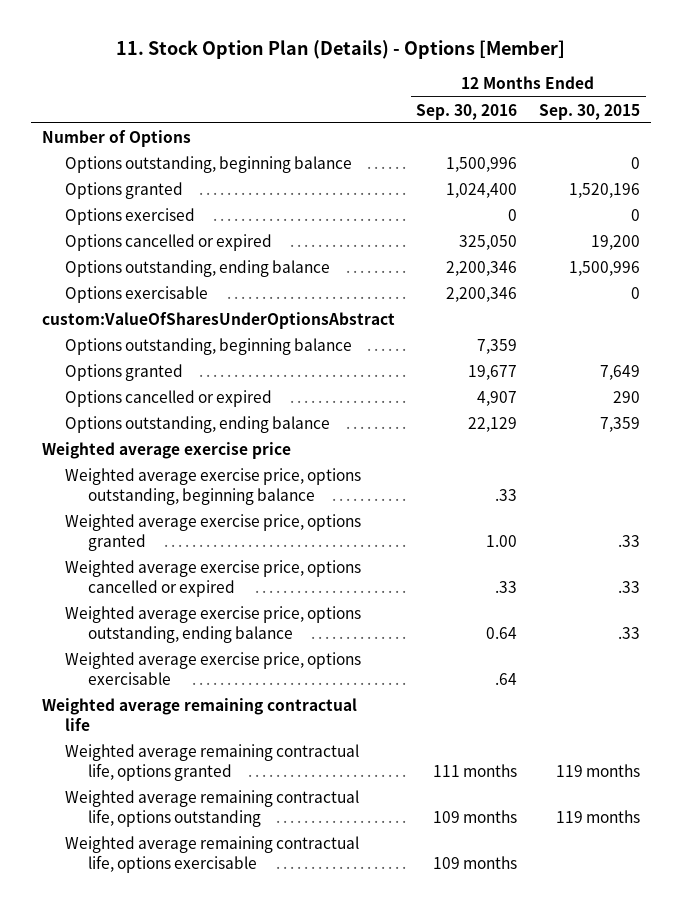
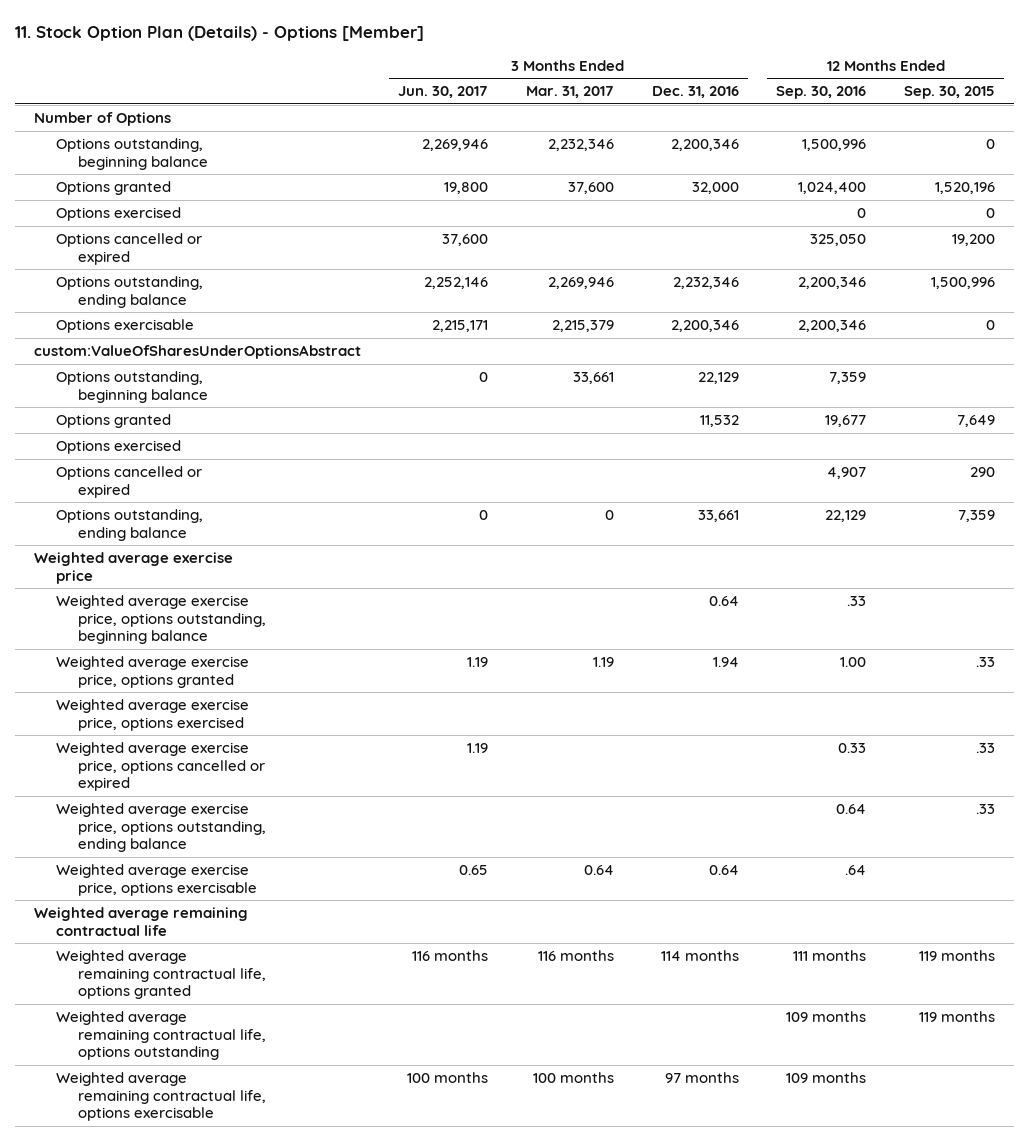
- | 12 Months Ended Sep. 30, 2016 | 12 Months Ended Sep. 30, 2015
+ | 3 Months Ended Jun. 30, 2017 | 3 Months Ended Mar. 31, 2017 | 3 Months Ended Dec. 31, 2016 | 12 Months Ended Sep. 30, 2016 | 12 Months Ended Sep. 30, 2015
+ Options exercised
- Weighted average exercise price, options cancelled or expired | .33 | .33
+ Weighted average exercise price, options exercised
+ Weighted average exercise price, options cancelled or expired | 1.19 | | | 0.33 | .33

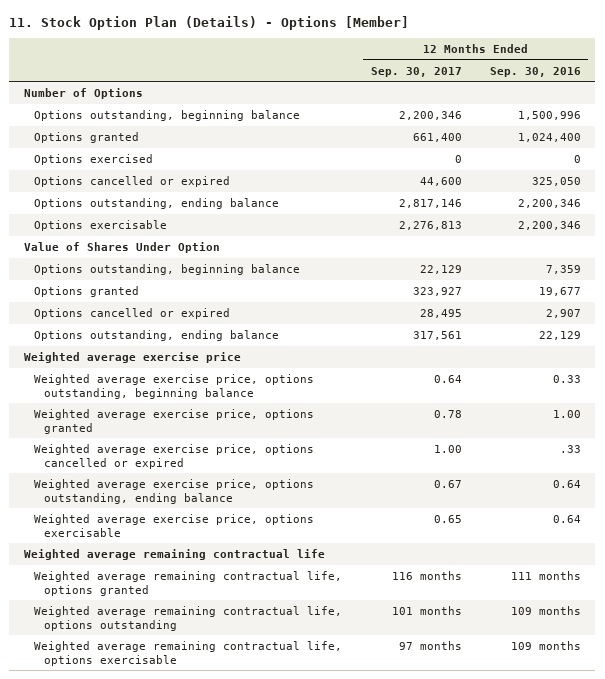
- | 3 Months Ended Jun. 30, 2017 | 3 Months Ended Mar. 31, 2017 | 3 Months Ended Dec. 31, 2016 | 12 Months Ended Sep. 30, 2016 | 12 Months Ended Sep. 30, 2015
+ | 12 Months Ended Sep. 30, 2017 | 12 Months Ended Sep. 30, 2016
- custom:ValueOfSharesUnderOptionsAbstract
+ Value of Shares Under Option
- Options exercised
- Options cancelled or expired | | | | 4,907 | 290
+ Options cancelled or expired | 28,495 | 2,907
- Weighted average exercise price, options outstanding, beginning balance | | | 0.64 | .33 |
+ Weighted average exercise price, options outstanding, beginning balance | 0.64 | 0.33
- Weighted average exercise price, options exercised
- Weighted average exercise price, options cancelled or expired | 1.19 | | | 0.33 | .33
+ Weighted average exercise price, options cancelled or expired | 1.00 | .33
- Weighted average exercise price, options exercisable | 0.65 | 0.64 | 0.64 | .64 |
+ Weighted average exercise price, options exercisable | 0.65 | 0.64

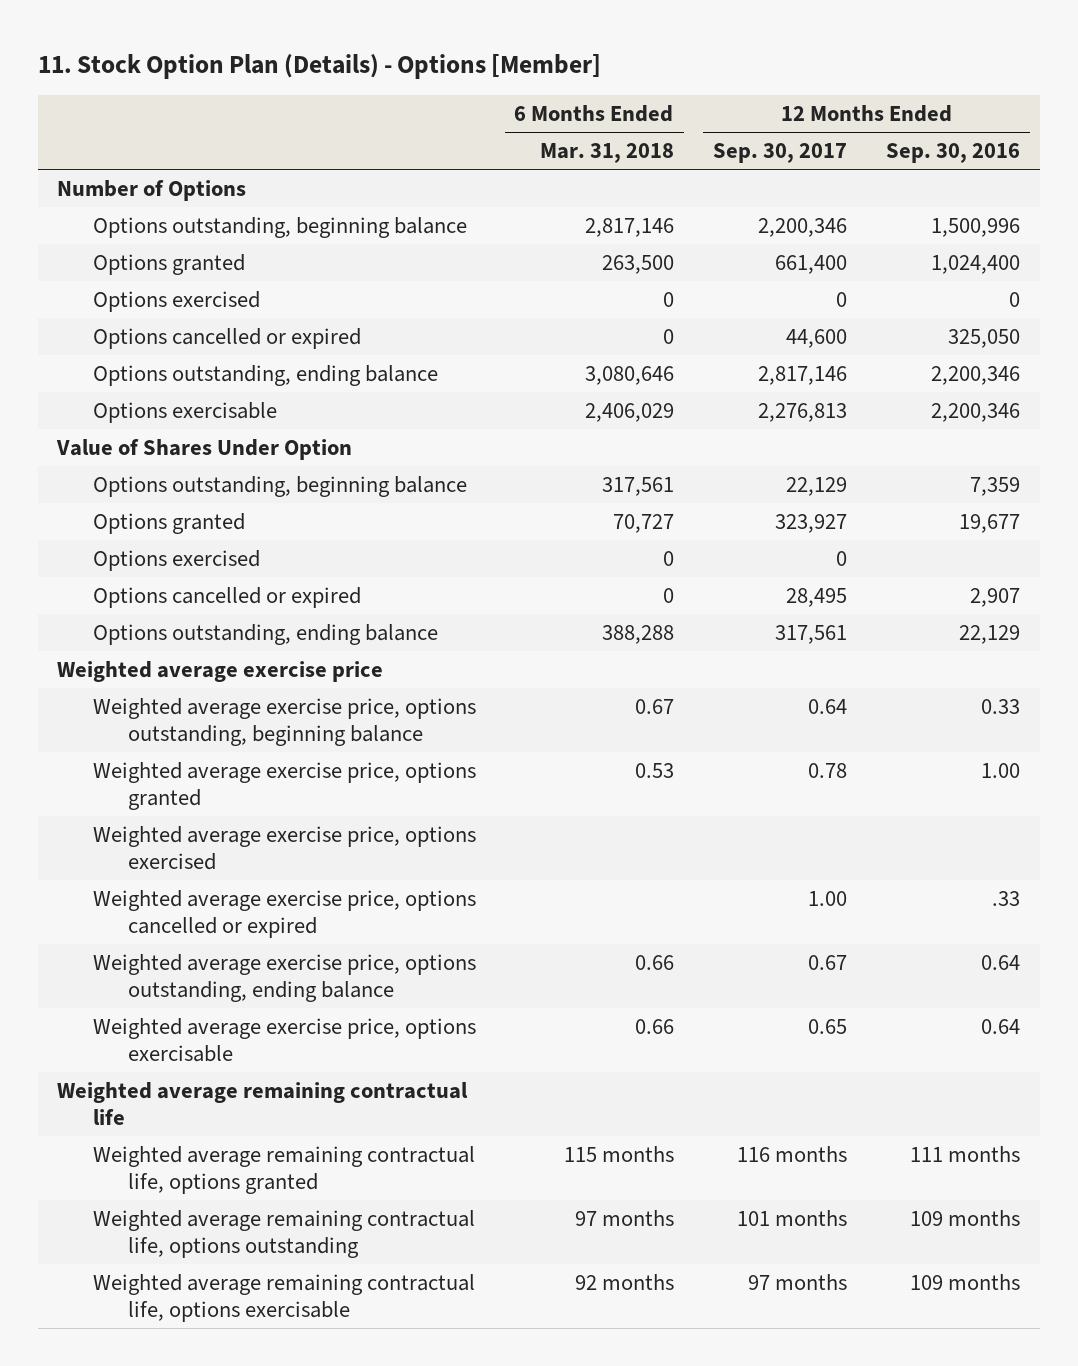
- | 12 Months Ended Sep. 30, 2017 | 12 Months Ended Sep. 30, 2016
+ | 6 Months Ended Mar. 31, 2018 | 12 Months Ended Sep. 30, 2017 | 12 Months Ended Sep. 30, 2016
+ Options exercised | 0 | 0 |
+ Weighted average exercise price, options exercised

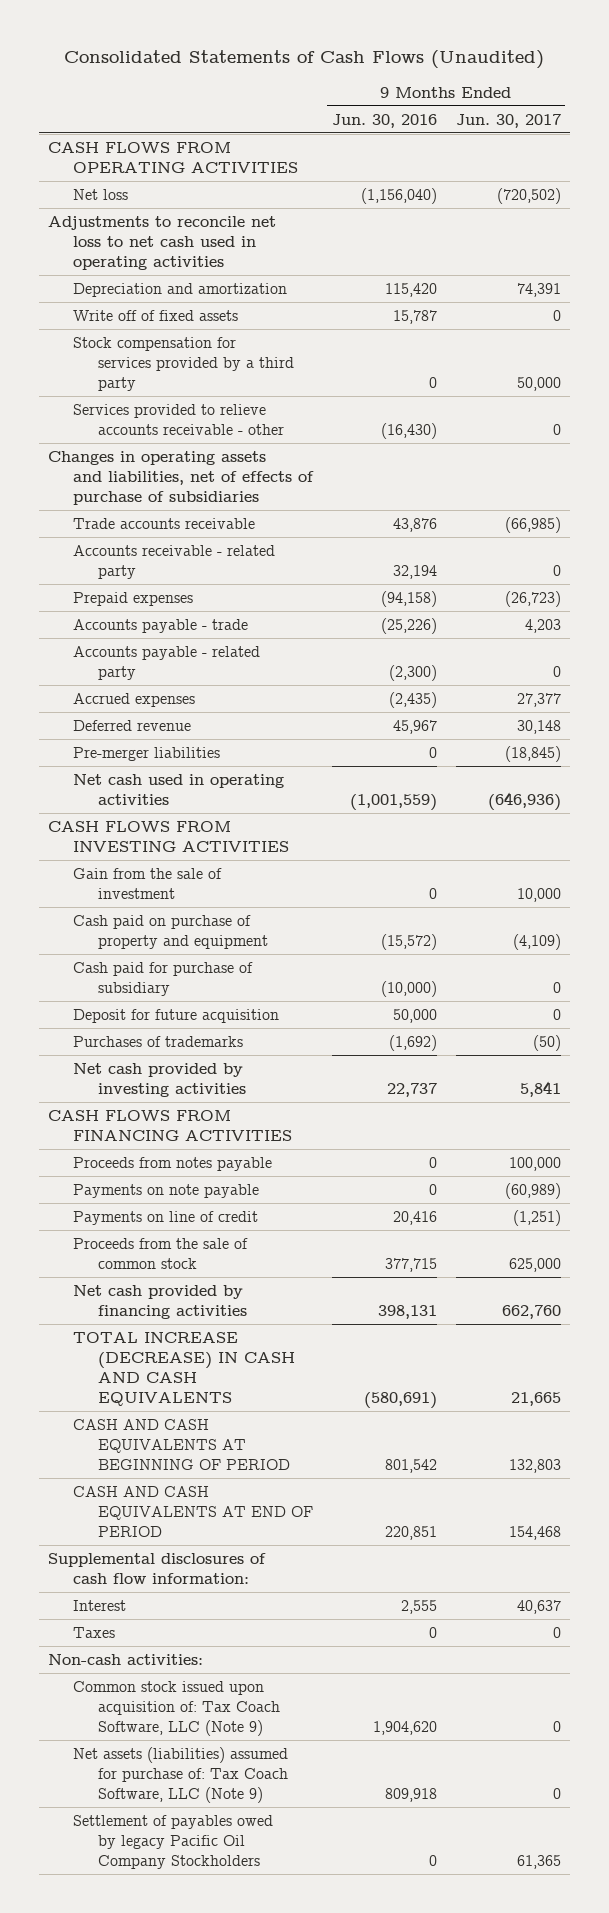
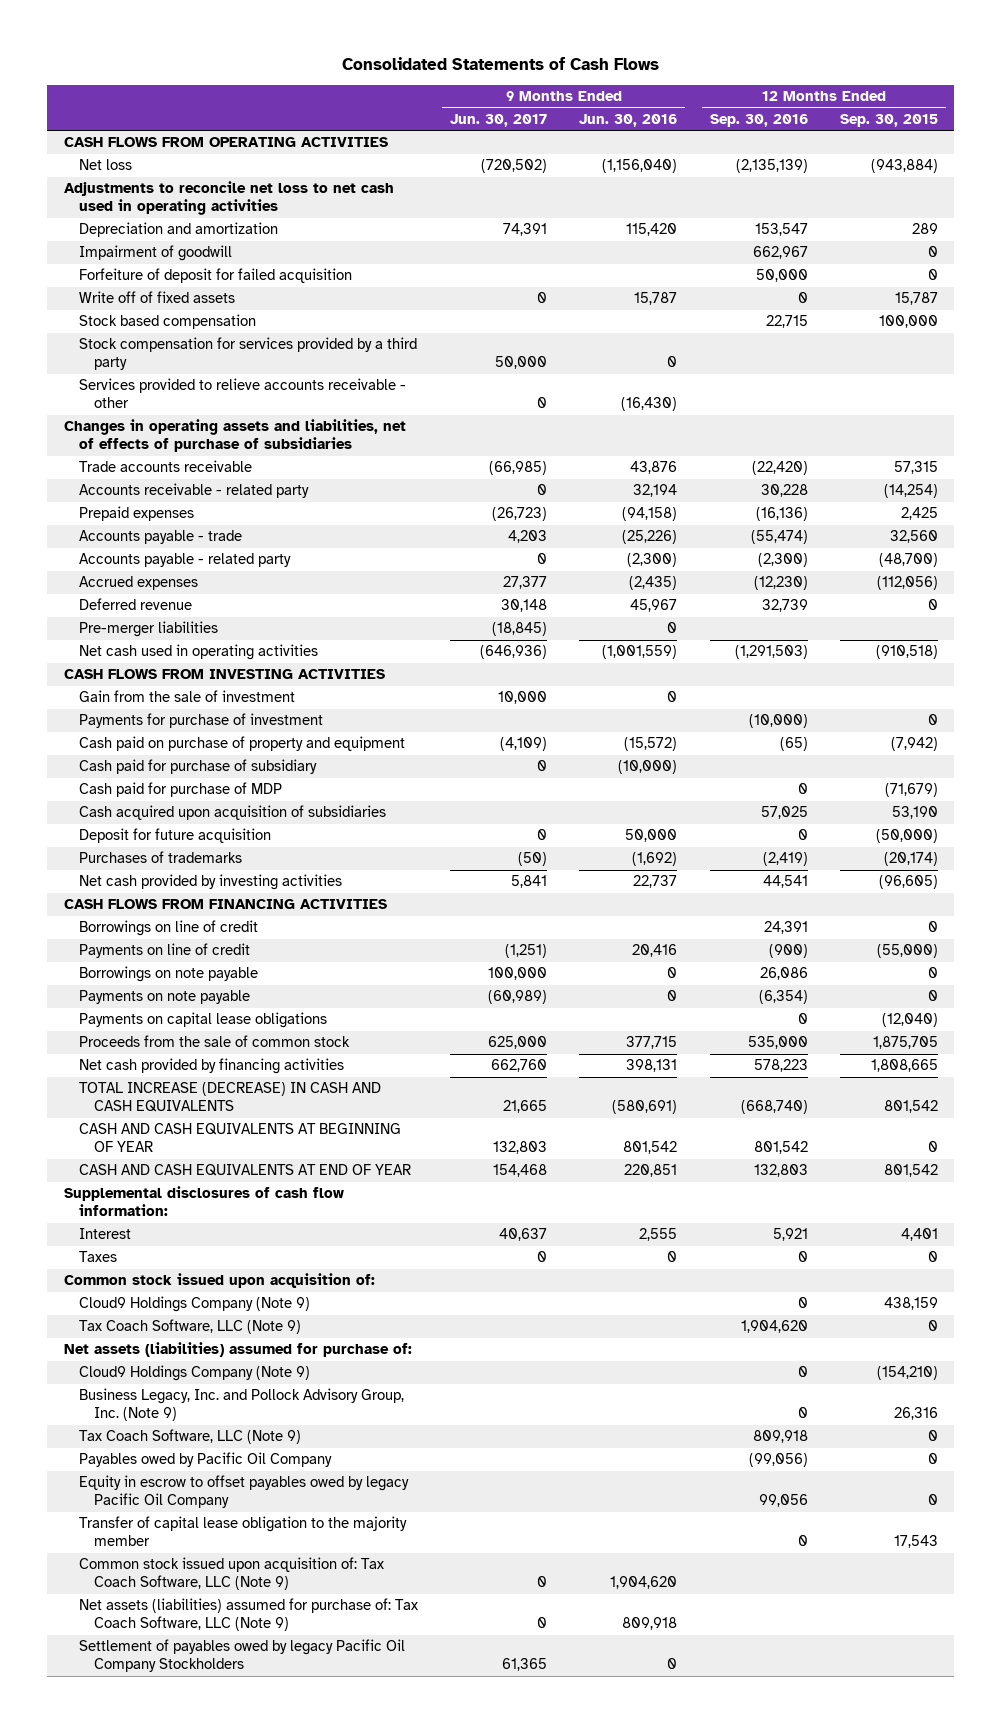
- Consolidated Statements of Cash Flows (Unaudited)
+ Consolidated Statements of Cash Flows
- | 9 Months Ended Jun. 30, 2016 | 9 Months Ended Jun. 30, 2017
+ | 9 Months Ended Jun. 30, 2017 | 9 Months Ended Jun. 30, 2016 | 12 Months Ended Sep. 30, 2016 | 12 Months Ended Sep. 30, 2015
+ Impairment of goodwill | | | 662,967 | 0
+ Forfeiture of deposit for failed acquisition | | | 50,000 | 0
+ Stock based compensation | | | 22,715 | 100,000
+ Payments for purchase of investment | | | (10,000) | 0
+ Cash paid for purchase of MDP | | | 0 | (71,679)
+ Cash acquired upon acquisition of subsidiaries | | | 57,025 | 53,190
- Proceeds from notes payable | 0 | 100,000
+ Borrowings on line of credit | | | 24,391 | 0
+ Borrowings on note payable | 100,000 | 0 | 26,086 | 0
moved down: Payments on note payable | (60,989) | 0 | (6,354) | 0
+ Payments on capital lease obligations | | | 0 | (12,040)
- CASH AND CASH EQUIVALENTS AT BEGINNING OF PERIOD | 801,542 | 132,803
- CASH AND CASH EQUIVALENTS AT END OF PERIOD | 220,851 | 154,468
+ CASH AND CASH EQUIVALENTS AT BEGINNING OF YEAR | 132,803 | 801,542 | 801,542 | 0
+ CASH AND CASH EQUIVALENTS AT END OF YEAR | 154,468 | 220,851 | 132,803 | 801,542
- Non-cash activities:
+ Common stock issued upon acquisition of:
+ Cloud9 Holdings Company (Note 9) | | | 0 | 438,159
+ Tax Coach Software, LLC (Note 9) | | | 1,904,620 | 0
+ Net assets (liabilities) assumed for purchase of:
+ Cloud9 Holdings Company (Note 9) | | | 0 | (154,210)
+ Business Legacy, Inc. and Pollock Advisory Group, Inc. (Note 9) | | | 0 | 26,316
+ Tax Coach Software, LLC (Note 9) | | | 809,918 | 0
+ Payables owed by Pacific Oil Company | | | (99,056) | 0
+ Equity in escrow to offset payables owed by legacy Pacific Oil Company | | | 99,056 | 0
+ Transfer of capital lease obligation to the majority member | | | 0 | 17,543

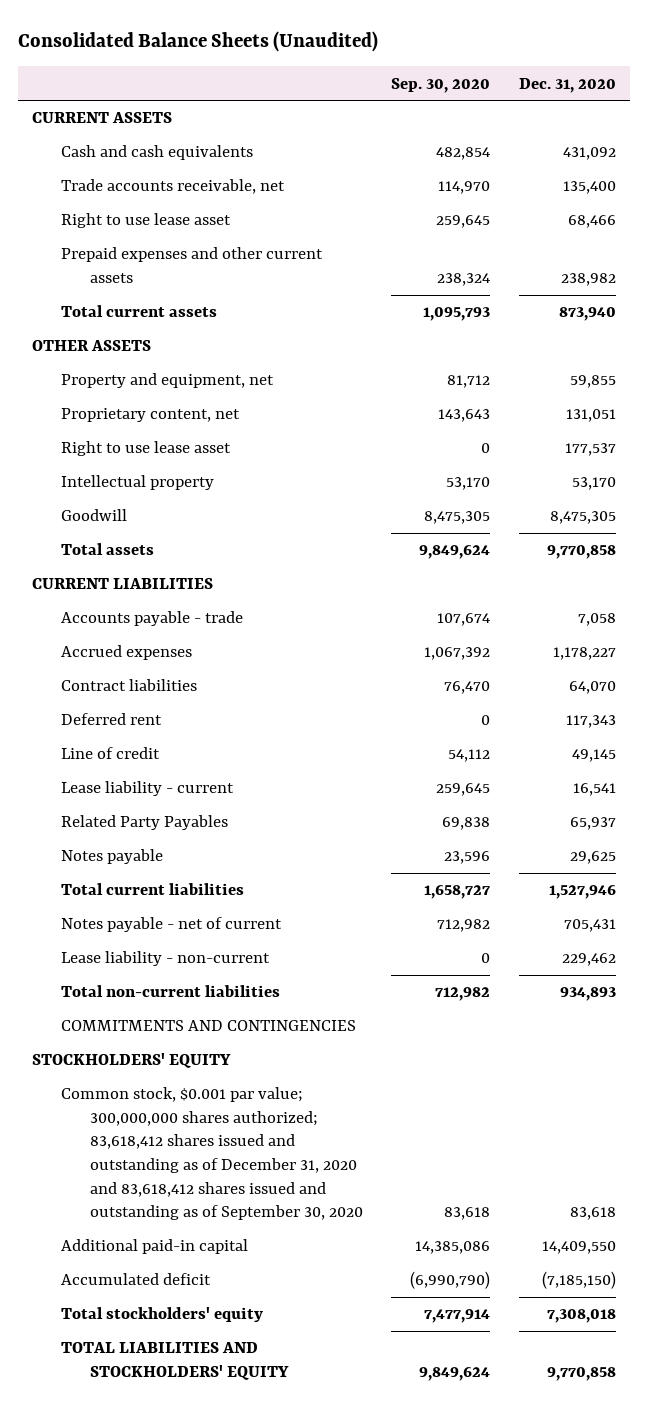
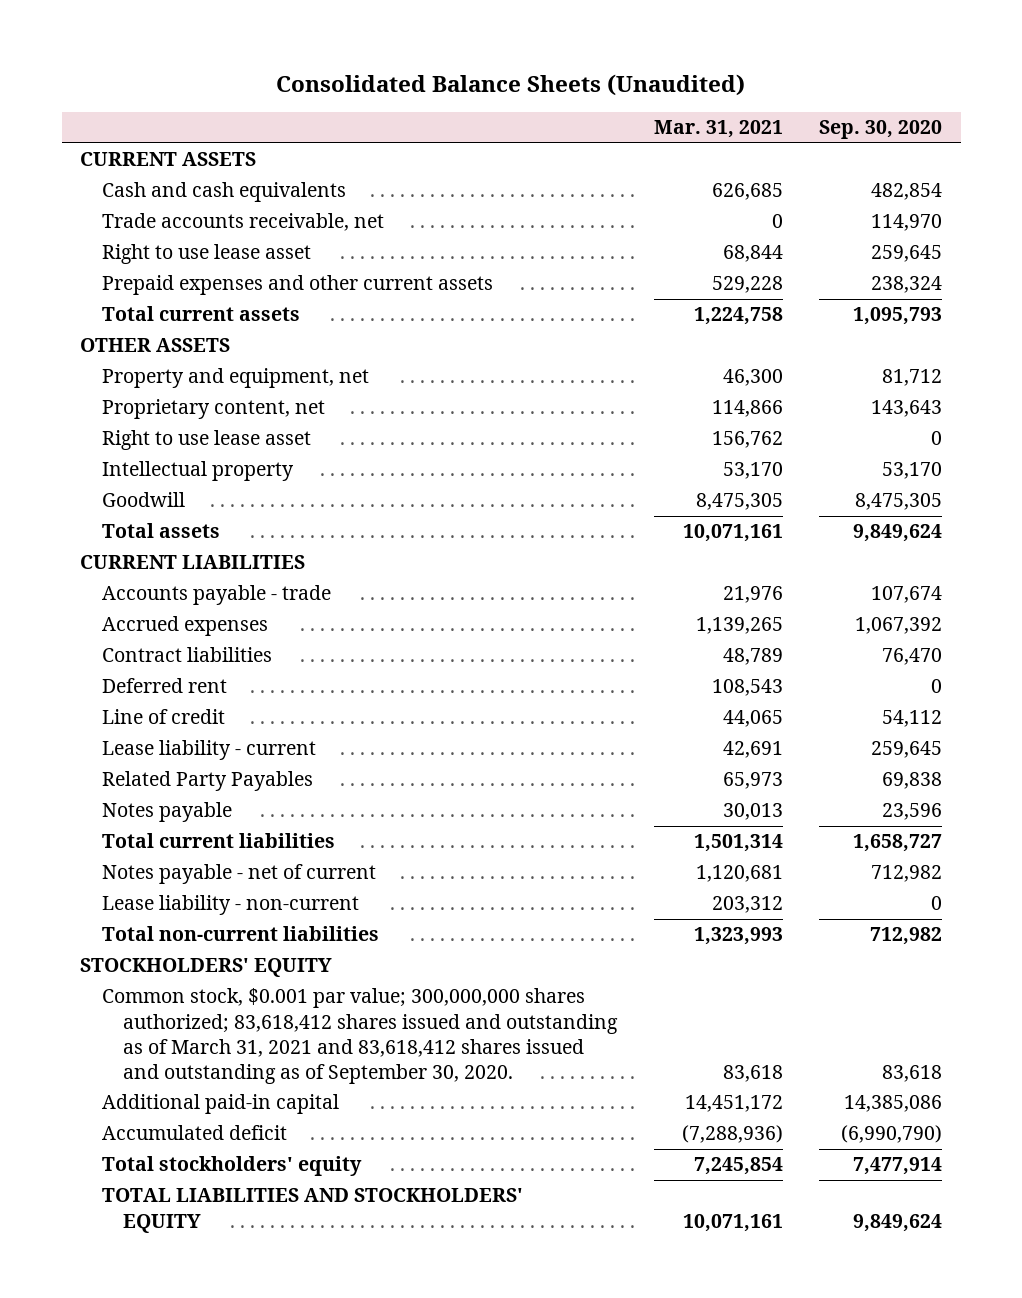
- | Sep. 30, 2020 | Dec. 31, 2020
+ | Mar. 31, 2021 | Sep. 30, 2020
- COMMITMENTS AND CONTINGENCIES
- Common stock, $0.001 par value; 300,000,000 shares authorized; 83,618,412 shares issued and outstanding as of December 31, 2020 and 83,618,412 shares issued and outstanding as of September 30, 2020 | 83,618 | 83,618
+ Common stock, $0.001 par value; 300,000,000 shares authorized; 83,618,412 shares issued and outstanding as of March 31, 2021 and 83,618,412 shares issued and outstanding as of September 30, 2020. | 83,618 | 83,618

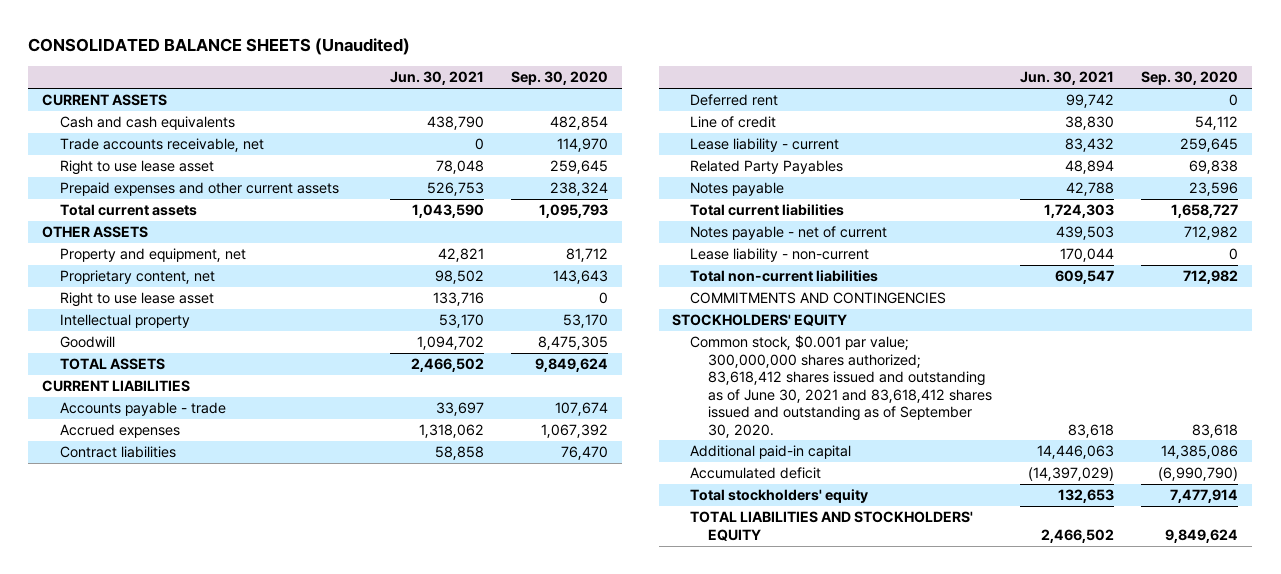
- Consolidated Balance Sheets (Unaudited)
+ CONSOLIDATED BALANCE SHEETS (Unaudited)
- | Mar. 31, 2021 | Sep. 30, 2020
+ | Jun. 30, 2021 | Sep. 30, 2020
- Total assets | 10,071,161 | 9,849,624
+ TOTAL ASSETS | 2,466,502 | 9,849,624
+ COMMITMENTS AND CONTINGENCIES
- Common stock, $0.001 par value; 300,000,000 shares authorized; 83,618,412 shares issued and outstanding as of March 31, 2021 and 83,618,412 shares issued and outstanding as of September 30, 2020. | 83,618 | 83,618
+ Common stock, $0.001 par value; 300,000,000 shares authorized; 83,618,412 shares issued and outstanding as of June 30, 2021 and 83,618,412 shares issued and outstanding as of September 30, 2020. | 83,618 | 83,618

